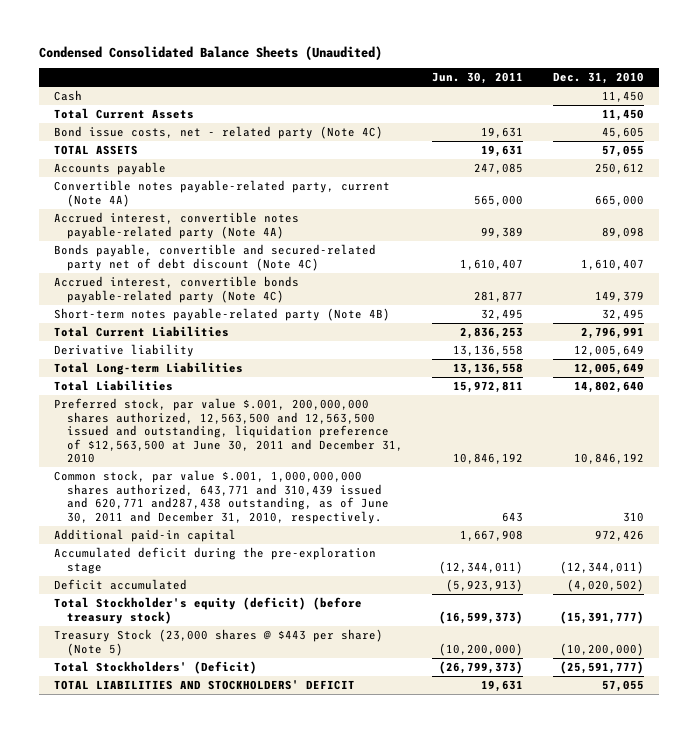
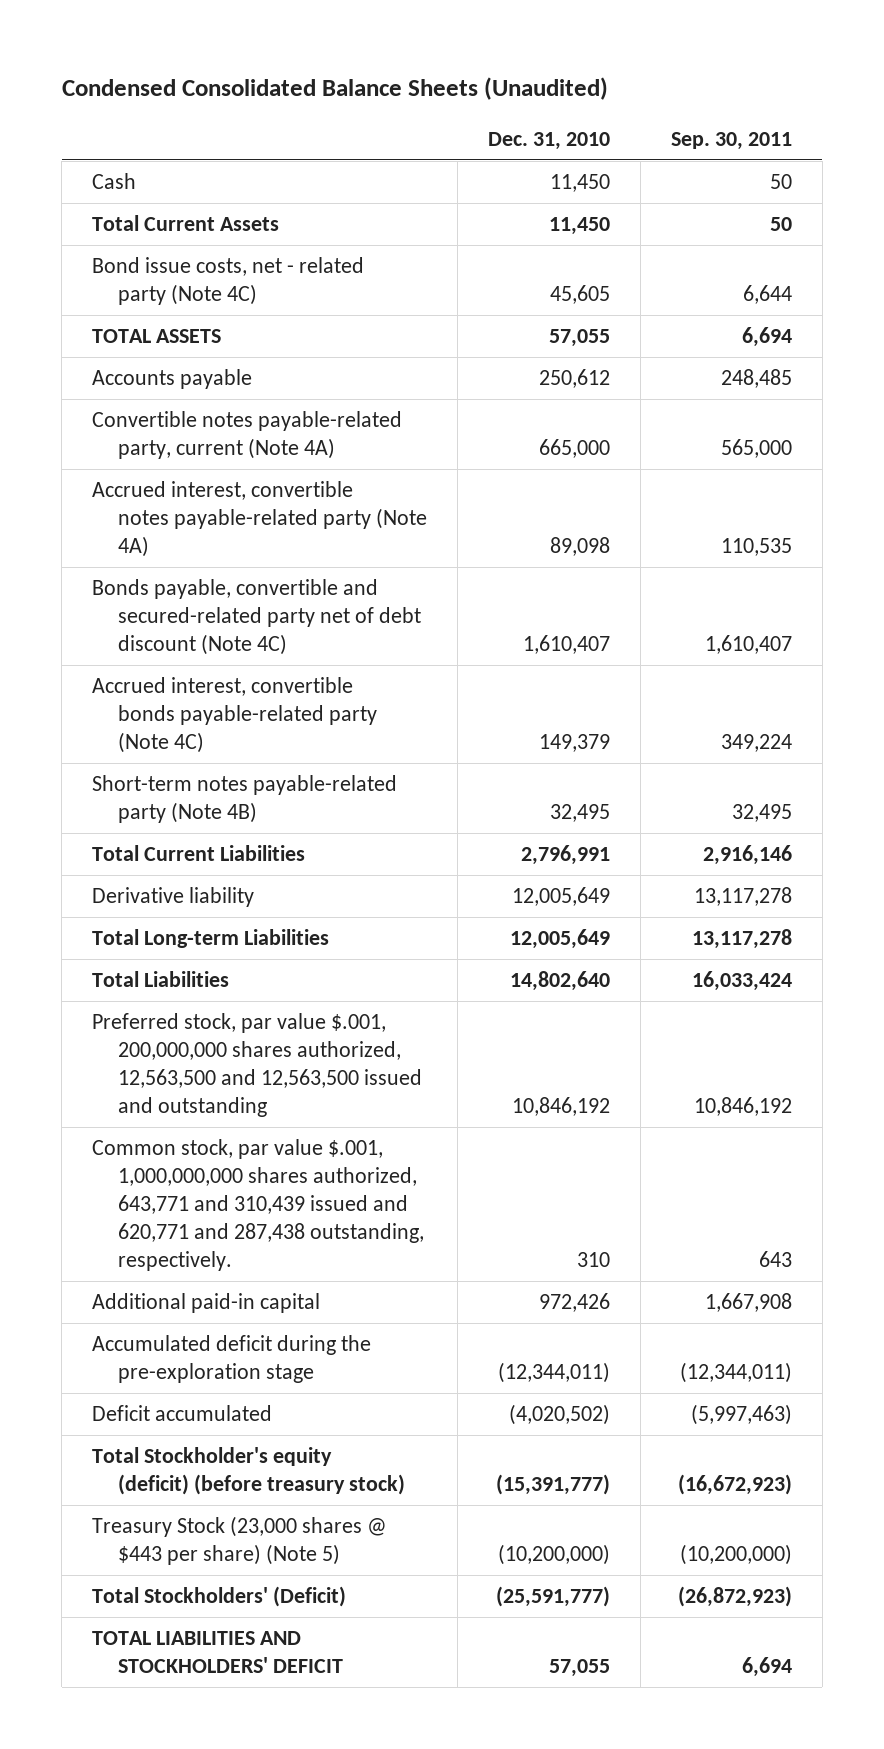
- | Jun. 30, 2011 | Dec. 31, 2010
+ | Dec. 31, 2010 | Sep. 30, 2011
- Preferred stock, par value $.001, 200,000,000 shares authorized, 12,563,500 and 12,563,500 issued and outstanding, liquidation preference of $12,563,500 at June 30, 2011 and December 31, 2010 | 10,846,192 | 10,846,192
- Common stock, par value $.001, 1,000,000,000 shares authorized, 643,771 and 310,439 issued and 620,771 and287,438 outstanding, as of June 30, 2011 and December 31, 2010, respectively. | 643 | 310
+ Preferred stock, par value $.001, 200,000,000 shares authorized, 12,563,500 and 12,563,500 issued and outstanding | 10,846,192 | 10,846,192
+ Common stock, par value $.001, 1,000,000,000 shares authorized, 643,771 and 310,439 issued and 620,771 and 287,438 outstanding, respectively. | 310 | 643

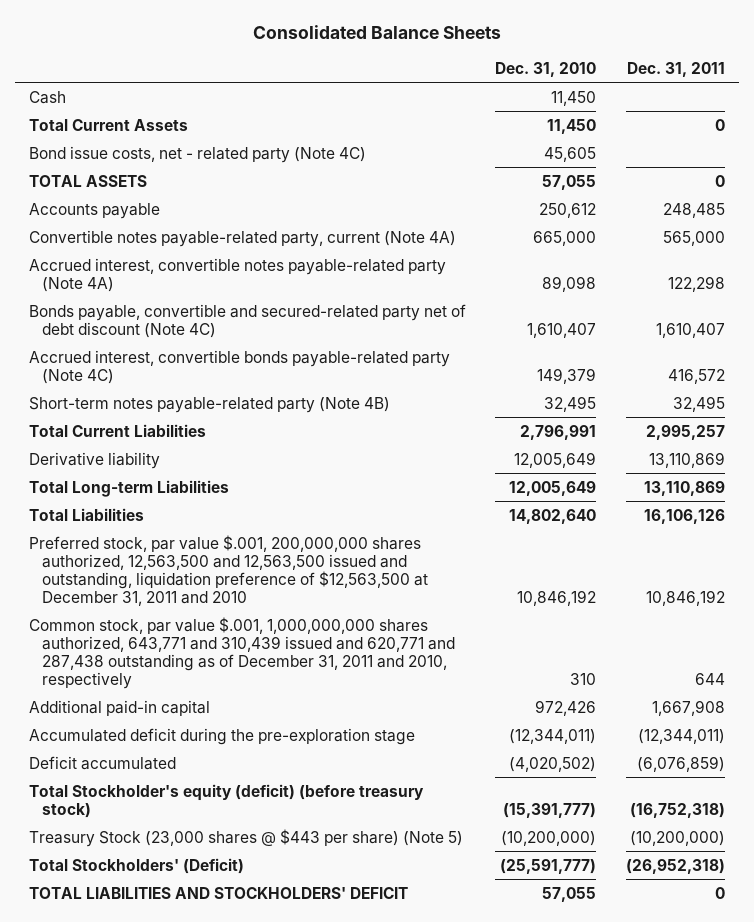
- Condensed Consolidated Balance Sheets (Unaudited)
+ Consolidated Balance Sheets
- | Dec. 31, 2010 | Sep. 30, 2011
+ | Dec. 31, 2010 | Dec. 31, 2011
- Preferred stock, par value $.001, 200,000,000 shares authorized, 12,563,500 and 12,563,500 issued and outstanding | 10,846,192 | 10,846,192
- Common stock, par value $.001, 1,000,000,000 shares authorized, 643,771 and 310,439 issued and 620,771 and 287,438 outstanding, respectively. | 310 | 643
+ Preferred stock, par value $.001, 200,000,000 shares authorized, 12,563,500 and 12,563,500 issued and outstanding, liquidation preference of $12,563,500 at December 31, 2011 and 2010 | 10,846,192 | 10,846,192
+ Common stock, par value $.001, 1,000,000,000 shares authorized, 643,771 and 310,439 issued and 620,771 and 287,438 outstanding as of December 31, 2011 and 2010, respectively | 310 | 644

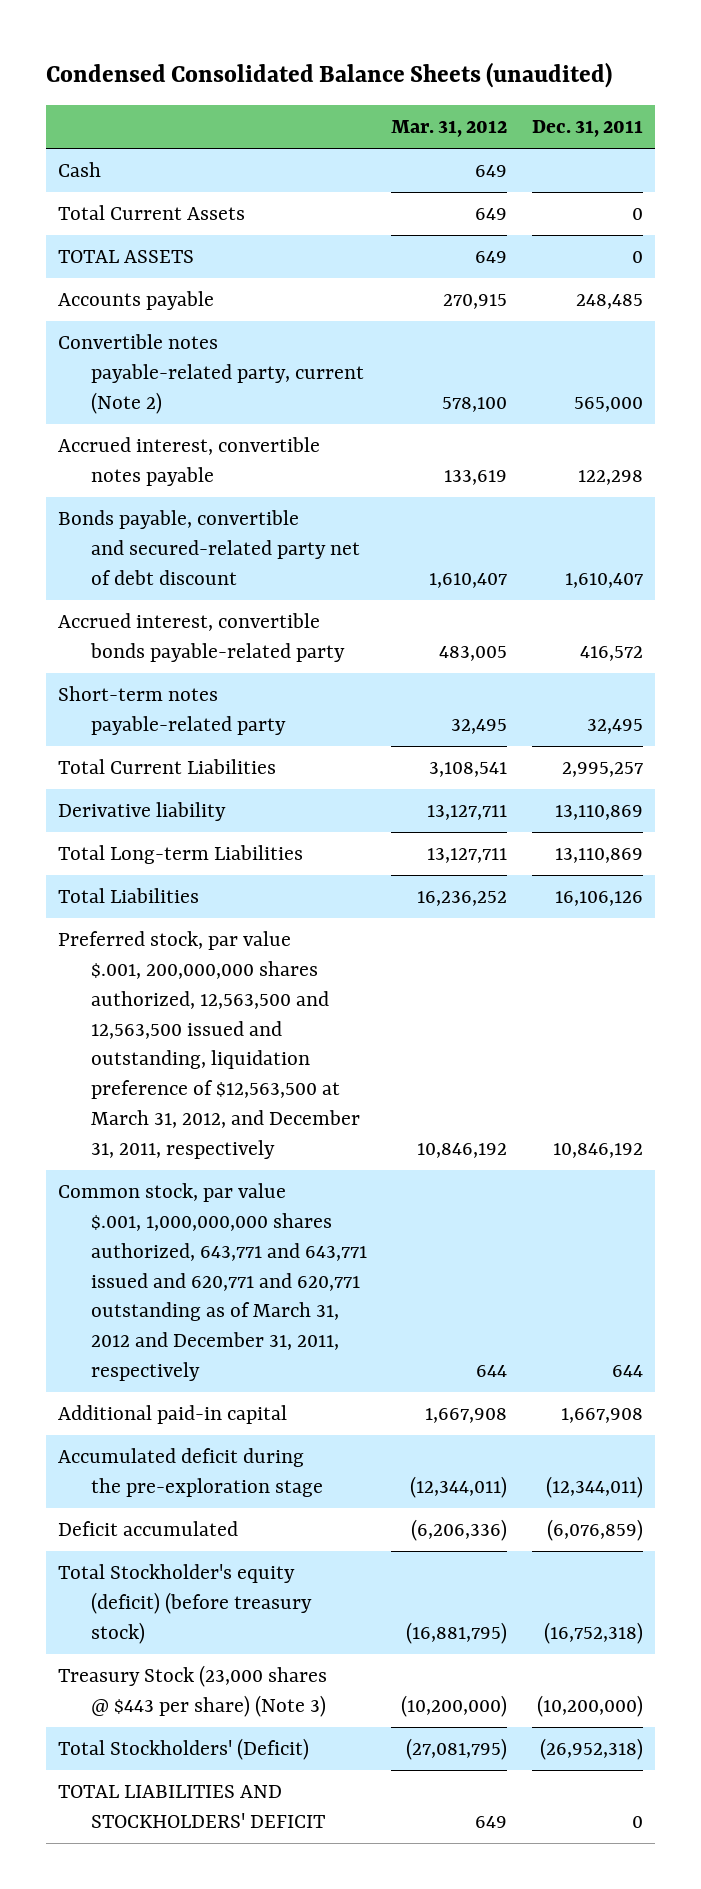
- Consolidated Balance Sheets
+ Condensed Consolidated Balance Sheets (unaudited)
- | Dec. 31, 2010 | Dec. 31, 2011
+ | Mar. 31, 2012 | Dec. 31, 2011
- Bond issue costs, net - related party (Note 4C) | 45,605 |
- Convertible notes payable-related party, current (Note 4A) | 665,000 | 565,000
- Accrued interest, convertible notes payable-related party (Note 4A) | 89,098 | 122,298
- Bonds payable, convertible and secured-related party net of debt discount (Note 4C) | 1,610,407 | 1,610,407
- Accrued interest, convertible bonds payable-related party (Note 4C) | 149,379 | 416,572
- Short-term notes payable-related party (Note 4B) | 32,495 | 32,495
+ Convertible notes payable-related party, current (Note 2) | 578,100 | 565,000
+ Accrued interest, convertible notes payable | 133,619 | 122,298
+ Bonds payable, convertible and secured-related party net of debt discount | 1,610,407 | 1,610,407
+ Accrued interest, convertible bonds payable-related party | 483,005 | 416,572
+ Short-term notes payable-related party | 32,495 | 32,495
- Preferred stock, par value $.001, 200,000,000 shares authorized, 12,563,500 and 12,563,500 issued and outstanding, liquidation preference of $12,563,500 at December 31, 2011 and 2010 | 10,846,192 | 10,846,192
- Common stock, par value $.001, 1,000,000,000 shares authorized, 643,771 and 310,439 issued and 620,771 and 287,438 outstanding as of December 31, 2011 and 2010, respectively | 310 | 644
+ Preferred stock, par value $.001, 200,000,000 shares authorized, 12,563,500 and 12,563,500 issued and outstanding, liquidation preference of $12,563,500 at March 31, 2012, and December 31, 2011, respectively | 10,846,192 | 10,846,192
+ Common stock, par value $.001, 1,000,000,000 shares authorized, 643,771 and 643,771 issued and 620,771 and 620,771 outstanding as of March 31, 2012 and December 31, 2011, respectively | 644 | 644
- Treasury Stock (23,000 shares @ $443 per share) (Note 5) | (10,200,000) | (10,200,000)
+ Treasury Stock (23,000 shares @ $443 per share) (Note 3) | (10,200,000) | (10,200,000)

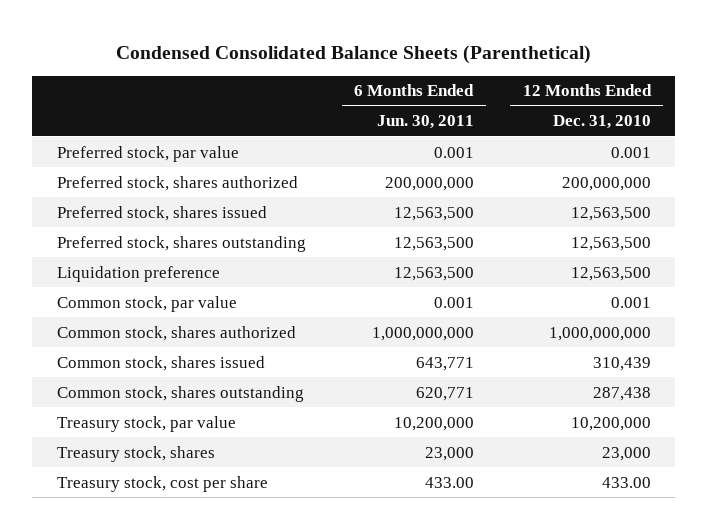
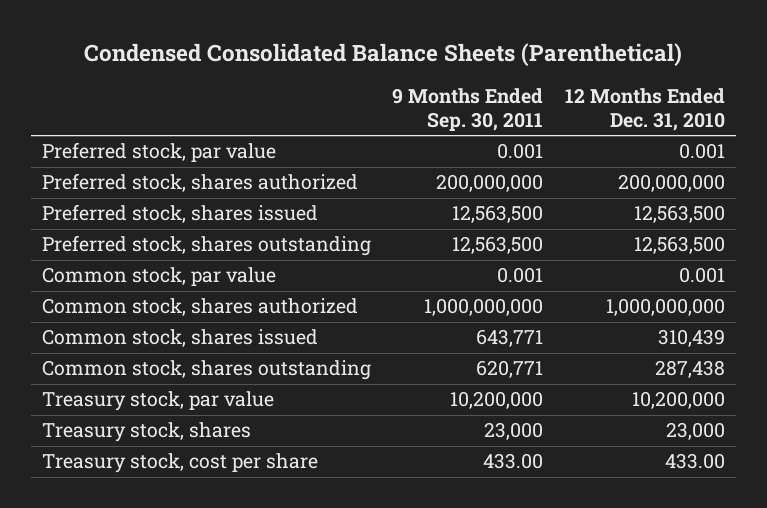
- | 6 Months Ended Jun. 30, 2011 | 12 Months Ended Dec. 31, 2010
+ | 9 Months Ended Sep. 30, 2011 | 12 Months Ended Dec. 31, 2010
- Liquidation preference | 12,563,500 | 12,563,500

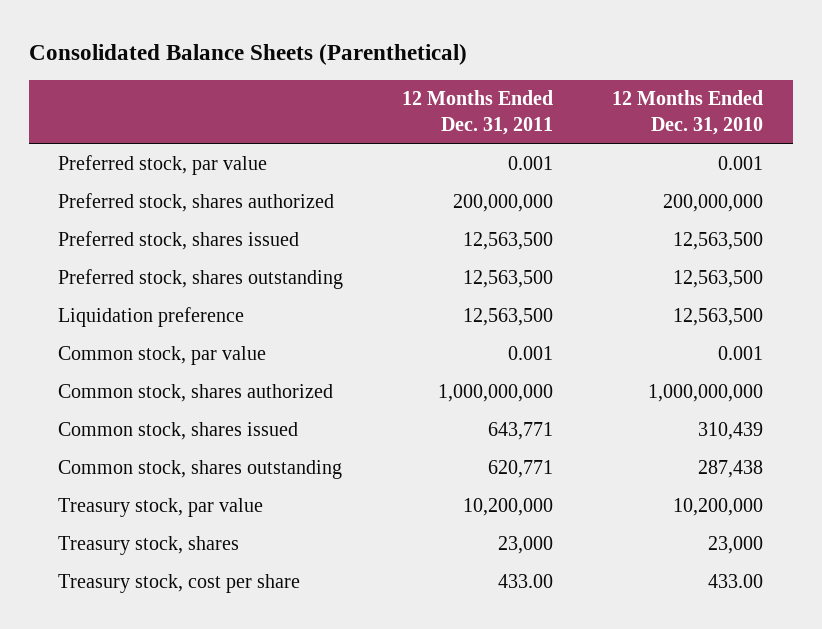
- Condensed Consolidated Balance Sheets (Parenthetical)
+ Consolidated Balance Sheets (Parenthetical)
- | 9 Months Ended Sep. 30, 2011 | 12 Months Ended Dec. 31, 2010
+ | 12 Months Ended Dec. 31, 2011 | 12 Months Ended Dec. 31, 2010
+ Liquidation preference | 12,563,500 | 12,563,500

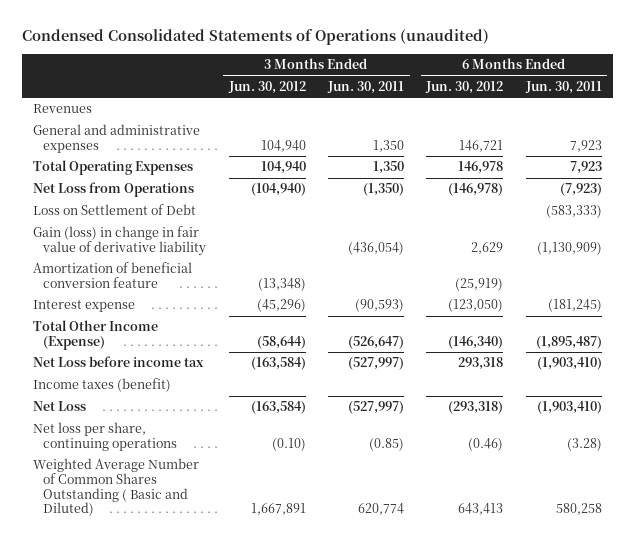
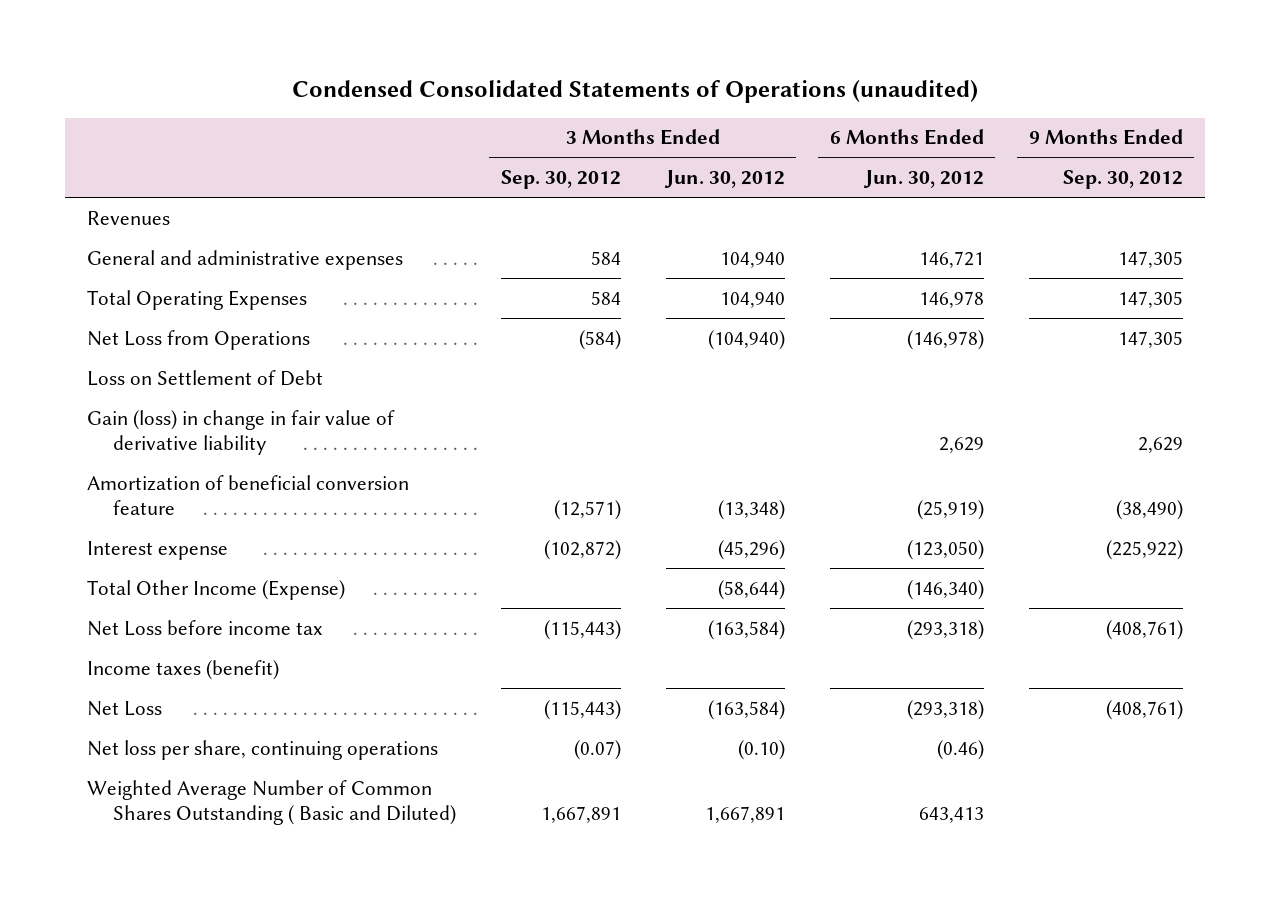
- | 3 Months Ended Jun. 30, 2012 | 3 Months Ended Jun. 30, 2011 | 6 Months Ended Jun. 30, 2012 | 6 Months Ended Jun. 30, 2011
+ | 3 Months Ended Sep. 30, 2012 | 3 Months Ended Jun. 30, 2012 | 6 Months Ended Jun. 30, 2012 | 9 Months Ended Sep. 30, 2012
- Net Loss before income tax | (163,584) | (527,997) | 293,318 | (1,903,410)
+ Net Loss before income tax | (115,443) | (163,584) | (293,318) | (408,761)

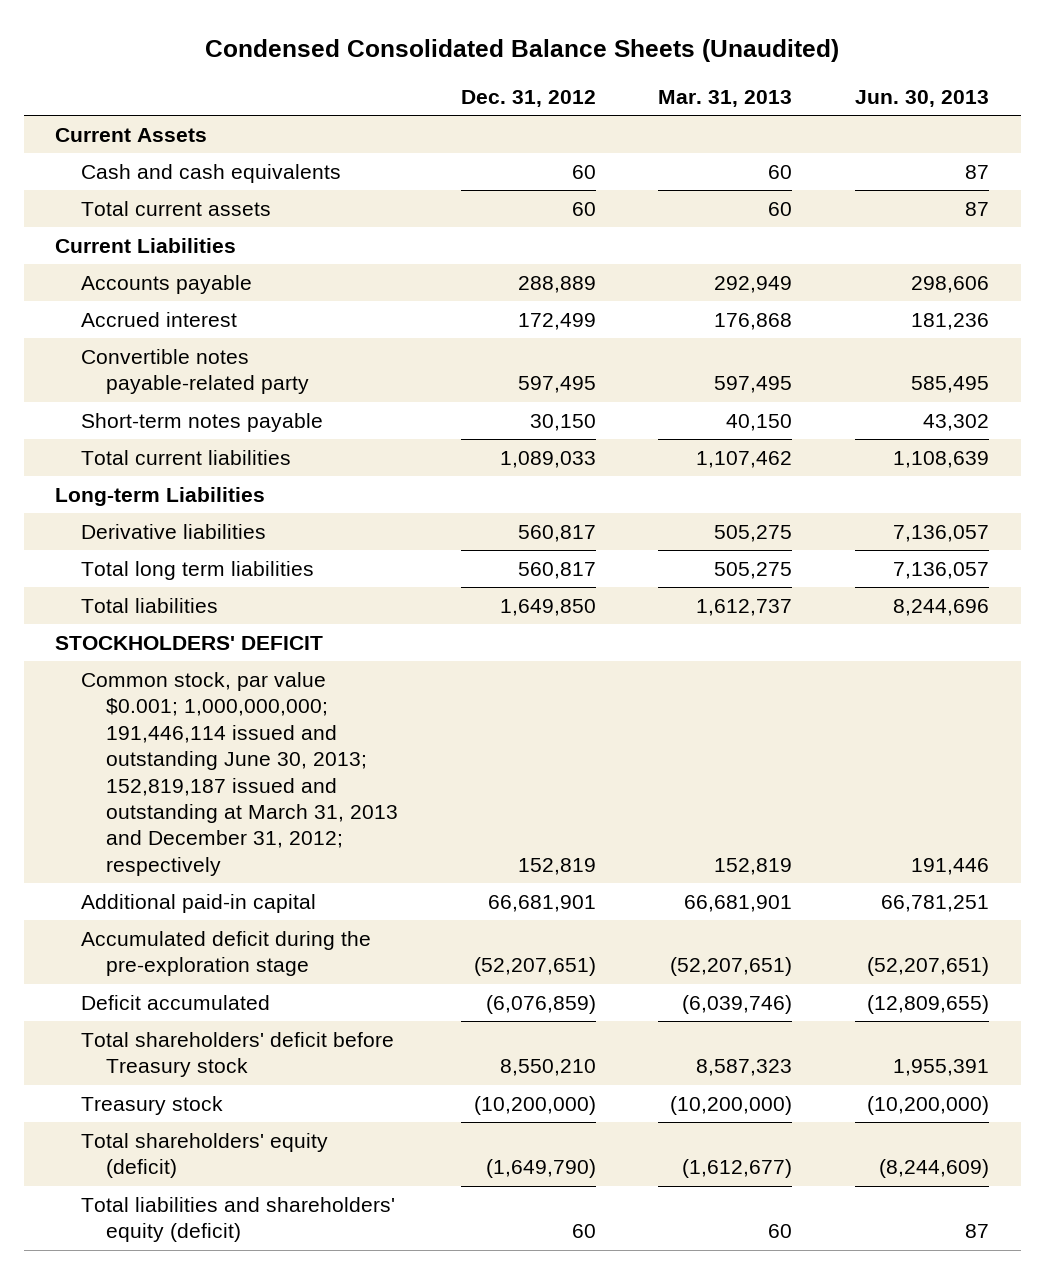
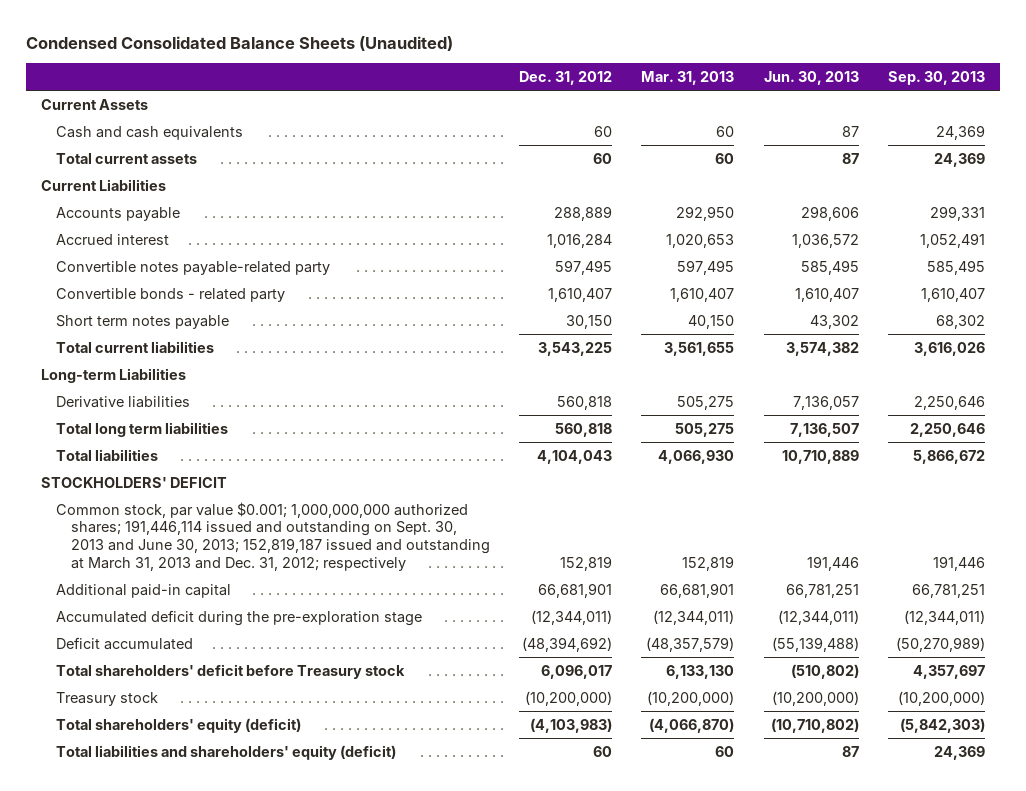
- | Dec. 31, 2012 | Mar. 31, 2013 | Jun. 30, 2013
+ | Dec. 31, 2012 | Mar. 31, 2013 | Jun. 30, 2013 | Sep. 30, 2013
- Accounts payable | 288,889 | 292,949 | 298,606
- Accrued interest | 172,499 | 176,868 | 181,236
+ Accounts payable | 288,889 | 292,950 | 298,606 | 299,331
+ Accrued interest | 1,016,284 | 1,020,653 | 1,036,572 | 1,052,491
- Short-term notes payable | 30,150 | 40,150 | 43,302
- Total current liabilities | 1,089,033 | 1,107,462 | 1,108,639
+ Convertible bonds - related party | 1,610,407 | 1,610,407 | 1,610,407 | 1,610,407
+ Short term notes payable | 30,150 | 40,150 | 43,302 | 68,302
+ Total current liabilities | 3,543,225 | 3,561,655 | 3,574,382 | 3,616,026
- Derivative liabilities | 560,817 | 505,275 | 7,136,057
- Total long term liabilities | 560,817 | 505,275 | 7,136,057
- Total liabilities | 1,649,850 | 1,612,737 | 8,244,696
+ Derivative liabilities | 560,818 | 505,275 | 7,136,057 | 2,250,646
+ Total long term liabilities | 560,818 | 505,275 | 7,136,507 | 2,250,646
+ Total liabilities | 4,104,043 | 4,066,930 | 10,710,889 | 5,866,672
- Common stock, par value $0.001; 1,000,000,000; 191,446,114 issued and outstanding June 30, 2013; 152,819,187 issued and outstanding at March 31, 2013 and December 31, 2012; respectively | 152,819 | 152,819 | 191,446
+ Common stock, par value $0.001; 1,000,000,000 authorized shares; 191,446,114 issued and outstanding on Sept. 30, 2013 and June 30, 2013; 152,819,187 issued and outstanding at March 31, 2013 and Dec. 31, 2012; respectively | 152,819 | 152,819 | 191,446 | 191,446
- Accumulated deficit during the pre-exploration stage | (52,207,651) | (52,207,651) | (52,207,651)
- Deficit accumulated | (6,076,859) | (6,039,746) | (12,809,655)
- Total shareholders' deficit before Treasury stock | 8,550,210 | 8,587,323 | 1,955,391
+ Accumulated deficit during the pre-exploration stage | (12,344,011) | (12,344,011) | (12,344,011) | (12,344,011)
+ Deficit accumulated | (48,394,692) | (48,357,579) | (55,139,488) | (50,270,989)
+ Total shareholders' deficit before Treasury stock | 6,096,017 | 6,133,130 | (510,802) | 4,357,697
- Total shareholders' equity (deficit) | (1,649,790) | (1,612,677) | (8,244,609)
+ Total shareholders' equity (deficit) | (4,103,983) | (4,066,870) | (10,710,802) | (5,842,303)

